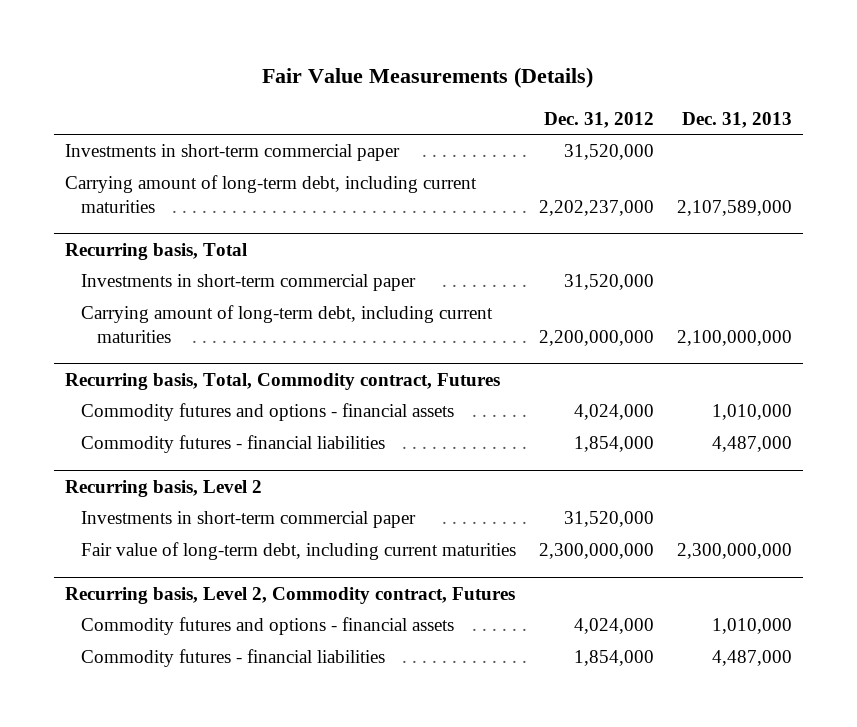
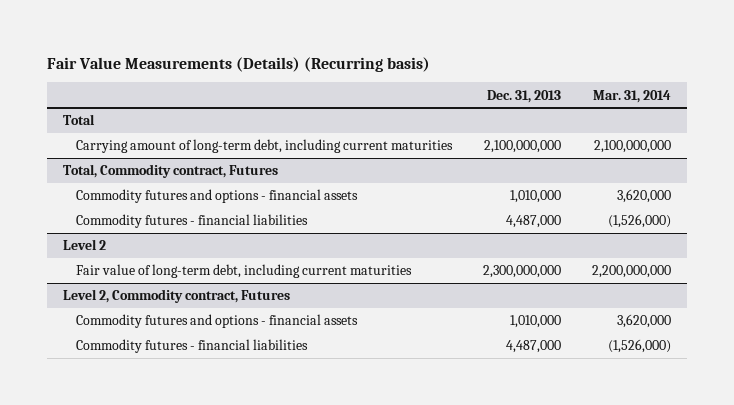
- Fair Value Measurements (Details)
+ Fair Value Measurements (Details) (Recurring basis)
- | Dec. 31, 2012 | Dec. 31, 2013
+ | Dec. 31, 2013 | Mar. 31, 2014
- Investments in short-term commercial paper | 31,520,000 |
- Carrying amount of long-term debt, including current maturities | 2,202,237,000 | 2,107,589,000
- Recurring basis, Total
- Investments in short-term commercial paper | 31,520,000 |
+ Total
- Recurring basis, Total, Commodity contract, Futures
+ Total, Commodity contract, Futures
- Recurring basis, Level 2
- Investments in short-term commercial paper | 31,520,000 |
+ Level 2
- Recurring basis, Level 2, Commodity contract, Futures
+ Level 2, Commodity contract, Futures

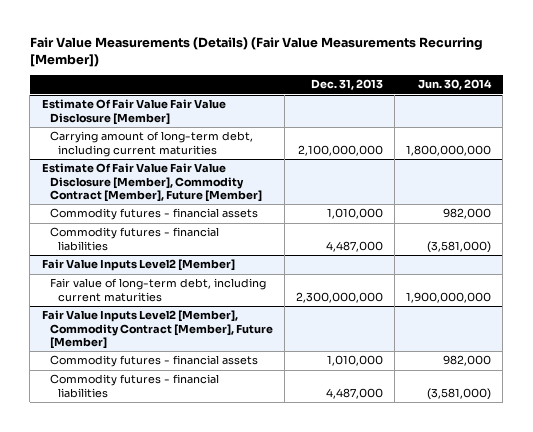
- Fair Value Measurements (Details) (Recurring basis)
+ Fair Value Measurements (Details) (Fair Value Measurements Recurring [Member])
- | Dec. 31, 2013 | Mar. 31, 2014
+ | Dec. 31, 2013 | Jun. 30, 2014
- Total
+ Estimate Of Fair Value Fair Value Disclosure [Member]
- Total, Commodity contract, Futures
- Commodity futures and options - financial assets | 1,010,000 | 3,620,000
+ Estimate Of Fair Value Fair Value Disclosure [Member], Commodity Contract [Member], Future [Member]
+ Commodity futures - financial assets | 1,010,000 | 982,000
- Level 2
+ Fair Value Inputs Level2 [Member]
- Level 2, Commodity contract, Futures
- Commodity futures and options - financial assets | 1,010,000 | 3,620,000
+ Fair Value Inputs Level2 [Member], Commodity Contract [Member], Future [Member]
+ Commodity futures - financial assets | 1,010,000 | 982,000

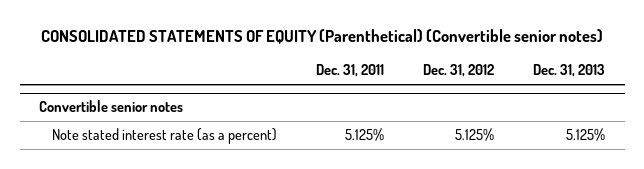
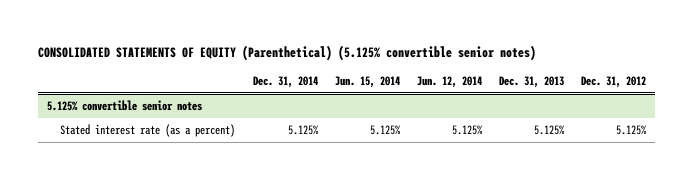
- CONSOLIDATED STATEMENTS OF EQUITY (Parenthetical) (Convertible senior notes)
+ CONSOLIDATED STATEMENTS OF EQUITY (Parenthetical) (5.125% convertible senior notes)
- | Dec. 31, 2011 | Dec. 31, 2012 | Dec. 31, 2013
+ | Dec. 31, 2014 | Jun. 15, 2014 | Jun. 12, 2014 | Dec. 31, 2013 | Dec. 31, 2012
- Convertible senior notes
- Note stated interest rate (as a percent) | 5.125% | 5.125% | 5.125%
+ 5.125% convertible senior notes
+ Stated interest rate (as a percent) | 5.125% | 5.125% | 5.125% | 5.125% | 5.125%

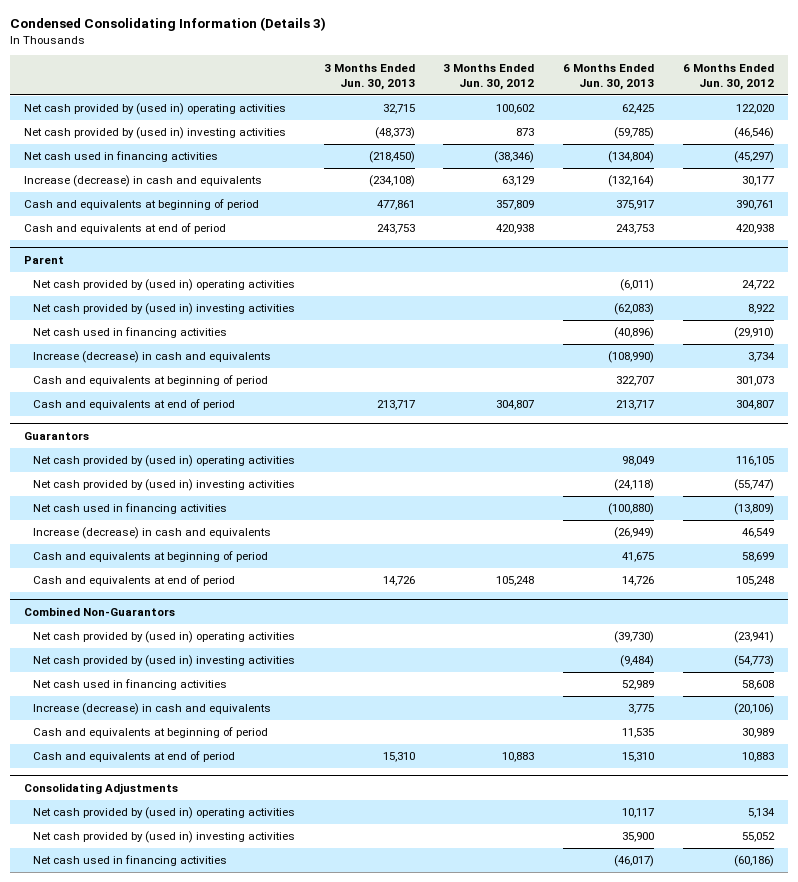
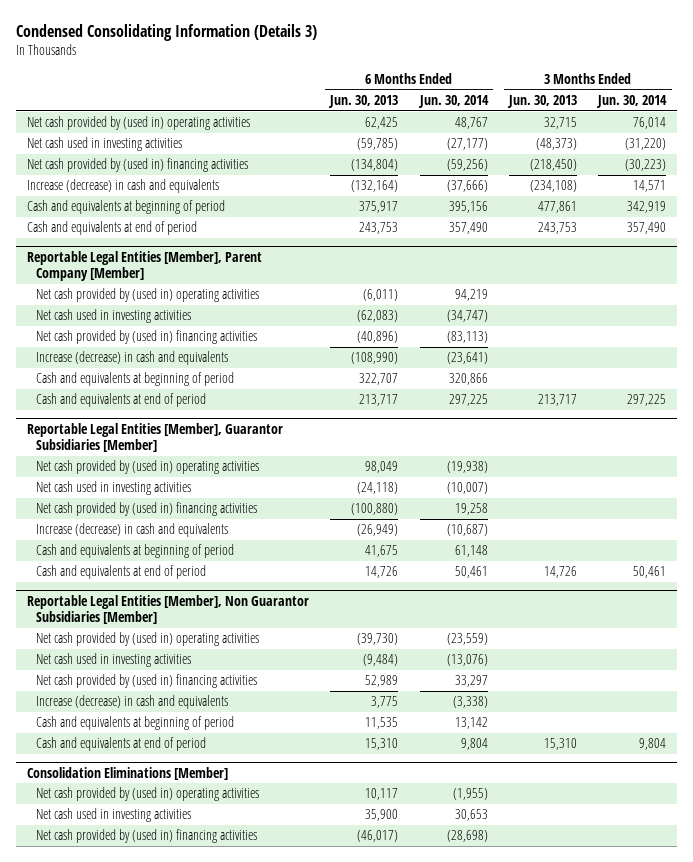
- | 3 Months Ended Jun. 30, 2013 | 3 Months Ended Jun. 30, 2012 | 6 Months Ended Jun. 30, 2013 | 6 Months Ended Jun. 30, 2012
+ | 6 Months Ended Jun. 30, 2013 | 6 Months Ended Jun. 30, 2014 | 3 Months Ended Jun. 30, 2013 | 3 Months Ended Jun. 30, 2014
- Net cash provided by (used in) investing activities | (48,373) | 873 | (59,785) | (46,546)
- Net cash used in financing activities | (218,450) | (38,346) | (134,804) | (45,297)
+ Net cash used in investing activities | (59,785) | (27,177) | (48,373) | (31,220)
+ Net cash provided by (used in) financing activities | (134,804) | (59,256) | (218,450) | (30,223)
- Parent
+ Reportable Legal Entities [Member], Parent Company [Member]
- Net cash provided by (used in) investing activities | | | (62,083) | 8,922
- Net cash used in financing activities | | | (40,896) | (29,910)
+ Net cash used in investing activities | (62,083) | (34,747) | |
+ Net cash provided by (used in) financing activities | (40,896) | (83,113) | |
- Guarantors
+ Reportable Legal Entities [Member], Guarantor Subsidiaries [Member]
- Net cash provided by (used in) investing activities | | | (24,118) | (55,747)
- Net cash used in financing activities | | | (100,880) | (13,809)
+ Net cash used in investing activities | (24,118) | (10,007) | |
+ Net cash provided by (used in) financing activities | (100,880) | 19,258 | |
- Combined Non-Guarantors
+ Reportable Legal Entities [Member], Non Guarantor Subsidiaries [Member]
- Net cash provided by (used in) investing activities | | | (9,484) | (54,773)
- Net cash used in financing activities | | | 52,989 | 58,608
+ Net cash used in investing activities | (9,484) | (13,076) | |
+ Net cash provided by (used in) financing activities | 52,989 | 33,297 | |
- Consolidating Adjustments
+ Consolidation Eliminations [Member]
- Net cash provided by (used in) investing activities | | | 35,900 | 55,052
- Net cash used in financing activities | | | (46,017) | (60,186)
+ Net cash used in investing activities | 35,900 | 30,653 | |
+ Net cash provided by (used in) financing activities | (46,017) | (28,698) | |

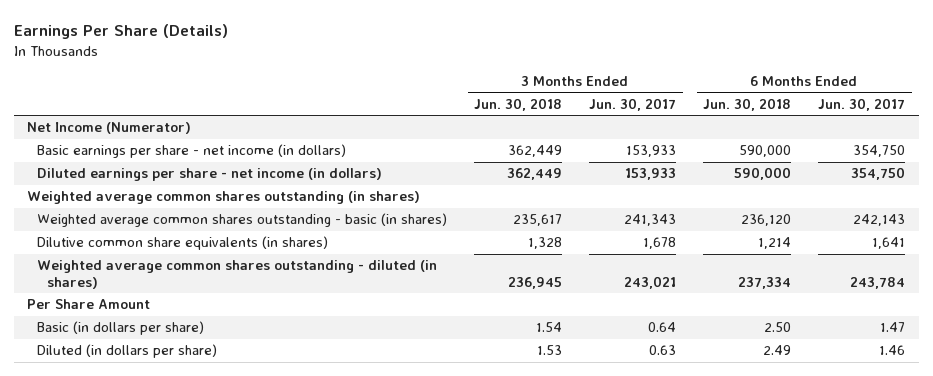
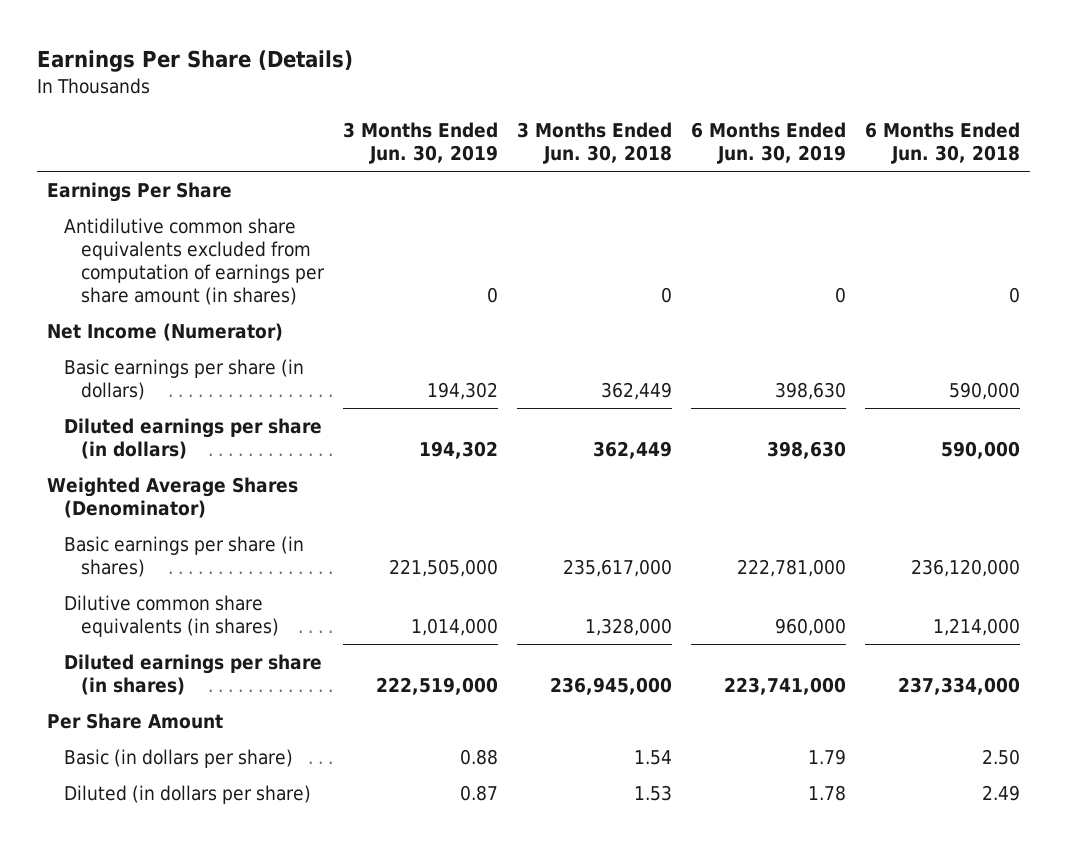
- | 3 Months Ended Jun. 30, 2018 | 3 Months Ended Jun. 30, 2017 | 6 Months Ended Jun. 30, 2018 | 6 Months Ended Jun. 30, 2017
+ | 3 Months Ended Jun. 30, 2019 | 3 Months Ended Jun. 30, 2018 | 6 Months Ended Jun. 30, 2019 | 6 Months Ended Jun. 30, 2018
+ Earnings Per Share
+ Antidilutive common share equivalents excluded from computation of earnings per share amount (in shares) | 0 | 0 | 0 | 0
- Basic earnings per share - net income (in dollars) | 362,449 | 153,933 | 590,000 | 354,750
- Diluted earnings per share - net income (in dollars) | 362,449 | 153,933 | 590,000 | 354,750
- Weighted average common shares outstanding (in shares)
- Weighted average common shares outstanding - basic (in shares) | 235,617 | 241,343 | 236,120 | 242,143
- Dilutive common share equivalents (in shares) | 1,328 | 1,678 | 1,214 | 1,641
- Weighted average common shares outstanding - diluted (in shares) | 236,945 | 243,021 | 237,334 | 243,784
+ Basic earnings per share (in dollars) | 194,302 | 362,449 | 398,630 | 590,000
+ Diluted earnings per share (in dollars) | 194,302 | 362,449 | 398,630 | 590,000
+ Weighted Average Shares (Denominator)
+ Basic earnings per share (in shares) | 221,505,000 | 235,617,000 | 222,781,000 | 236,120,000
+ Dilutive common share equivalents (in shares) | 1,014,000 | 1,328,000 | 960,000 | 1,214,000
+ Diluted earnings per share (in shares) | 222,519,000 | 236,945,000 | 223,741,000 | 237,334,000

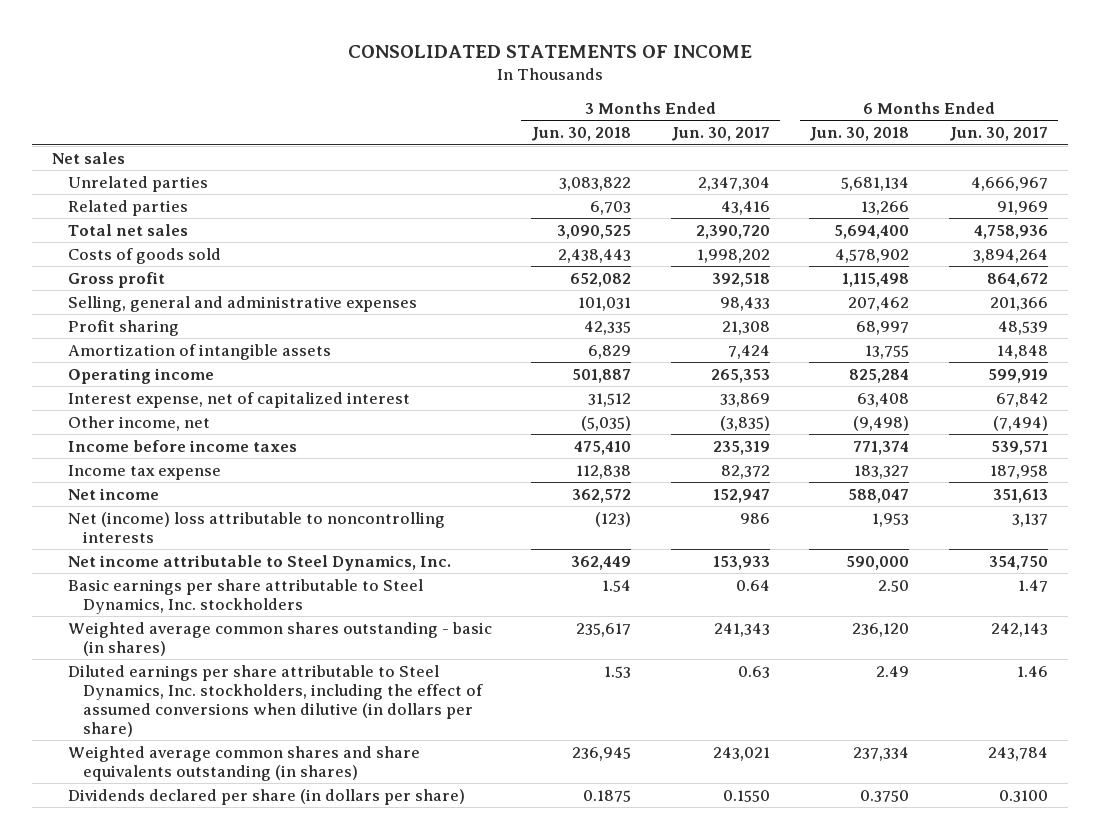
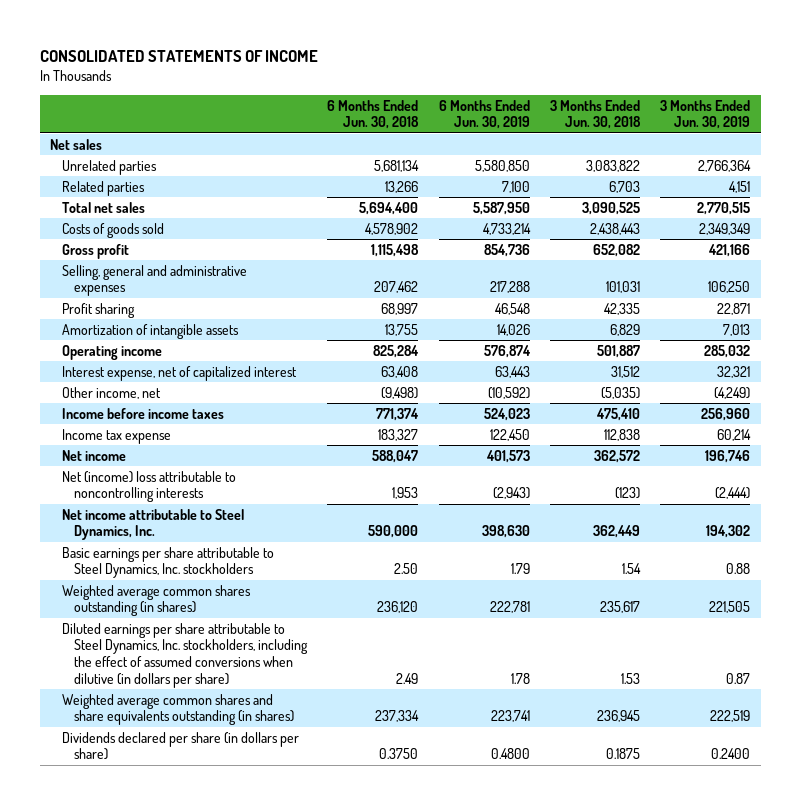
- | 3 Months Ended Jun. 30, 2018 | 3 Months Ended Jun. 30, 2017 | 6 Months Ended Jun. 30, 2018 | 6 Months Ended Jun. 30, 2017
+ | 6 Months Ended Jun. 30, 2018 | 6 Months Ended Jun. 30, 2019 | 3 Months Ended Jun. 30, 2018 | 3 Months Ended Jun. 30, 2019
- Weighted average common shares outstanding - basic (in shares) | 235,617 | 241,343 | 236,120 | 242,143
+ Weighted average common shares outstanding (in shares) | 236,120 | 222,781 | 235,617 | 221,505

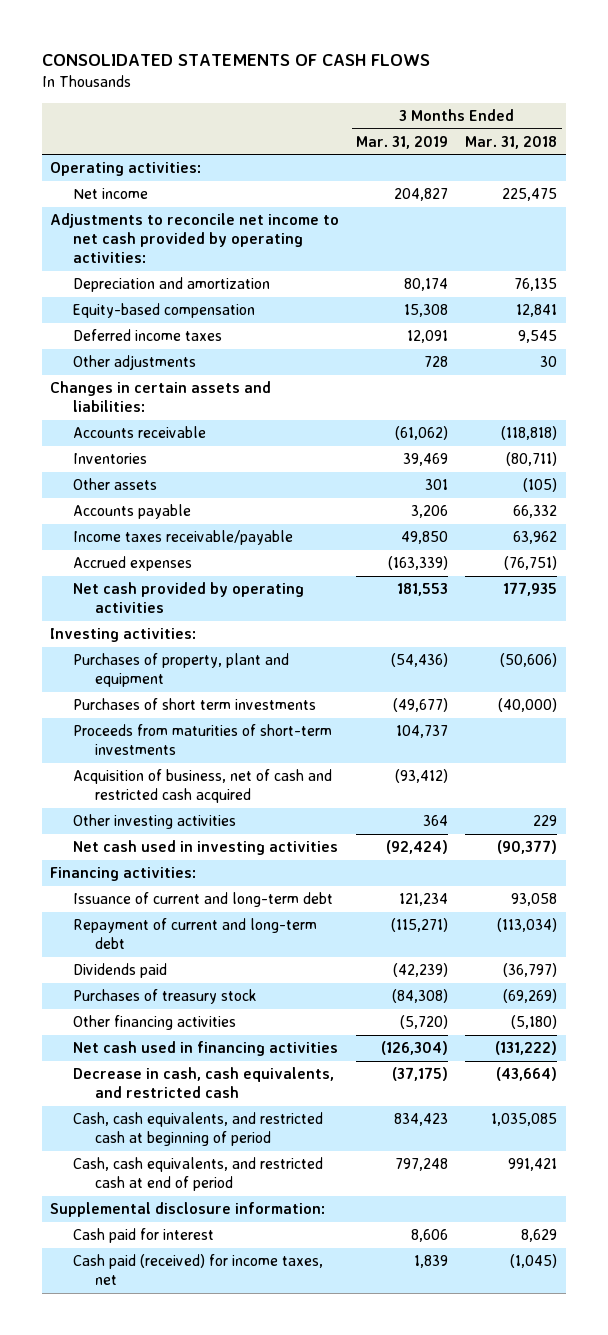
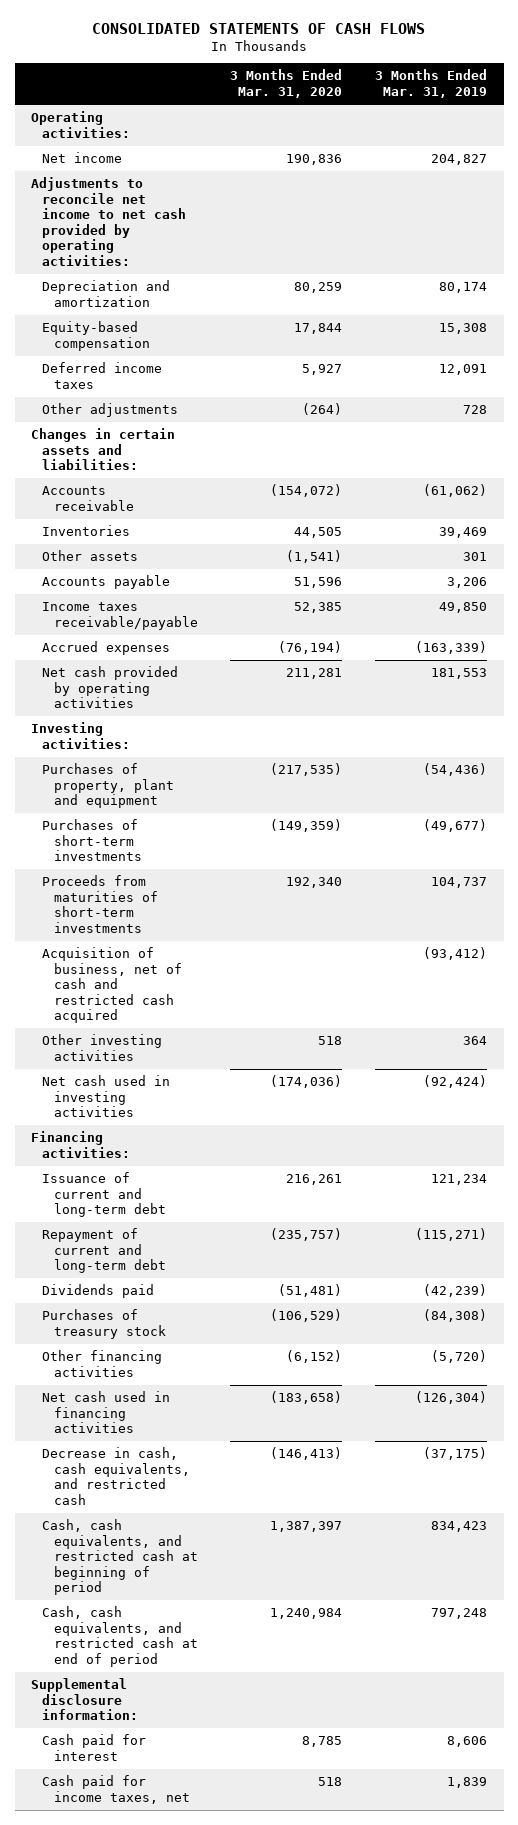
- | 3 Months Ended Mar. 31, 2019 | 3 Months Ended Mar. 31, 2018
+ | 3 Months Ended Mar. 31, 2020 | 3 Months Ended Mar. 31, 2019
- Purchases of short term investments | (49,677) | (40,000)
+ Purchases of short-term investments | (149,359) | (49,677)
- Cash paid (received) for income taxes, net | 1,839 | (1,045)
+ Cash paid for income taxes, net | 518 | 1,839

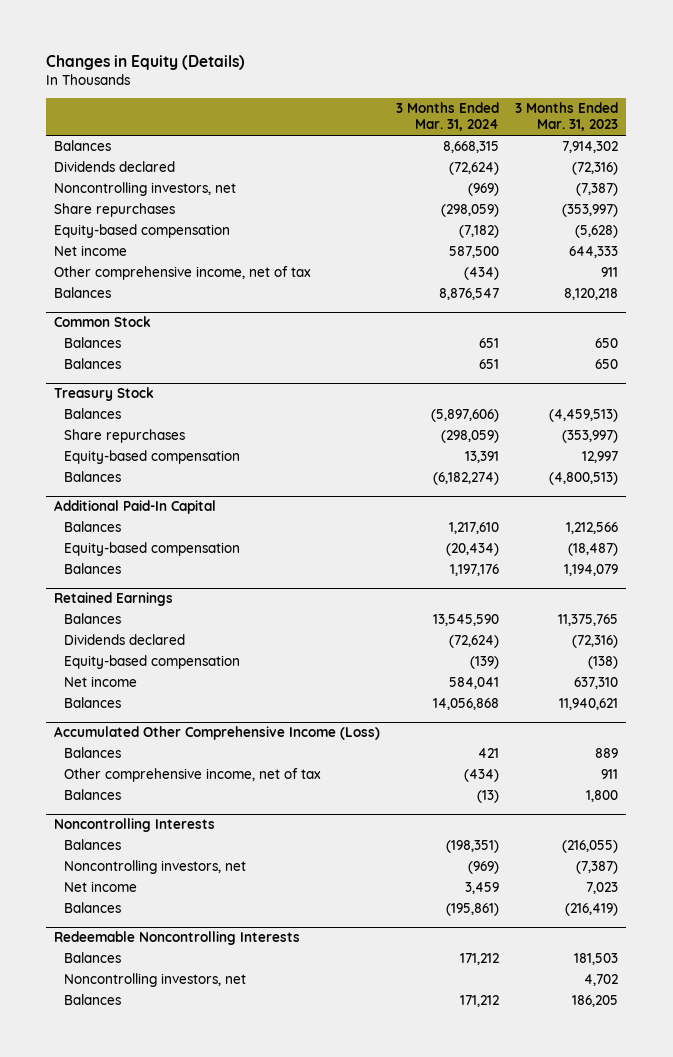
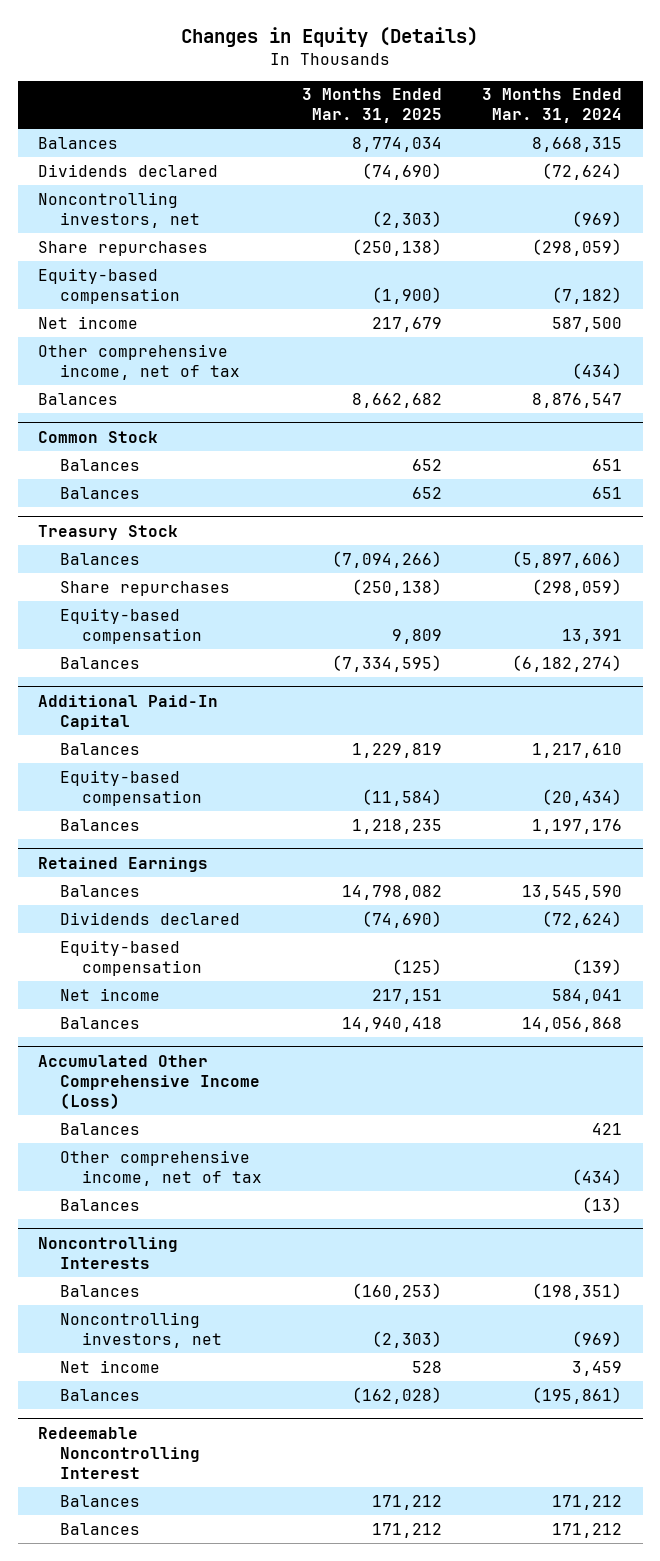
- | 3 Months Ended Mar. 31, 2024 | 3 Months Ended Mar. 31, 2023
+ | 3 Months Ended Mar. 31, 2025 | 3 Months Ended Mar. 31, 2024
- Redeemable Noncontrolling Interests
+ Redeemable Noncontrolling Interest
- Noncontrolling investors, net | | 4,702

